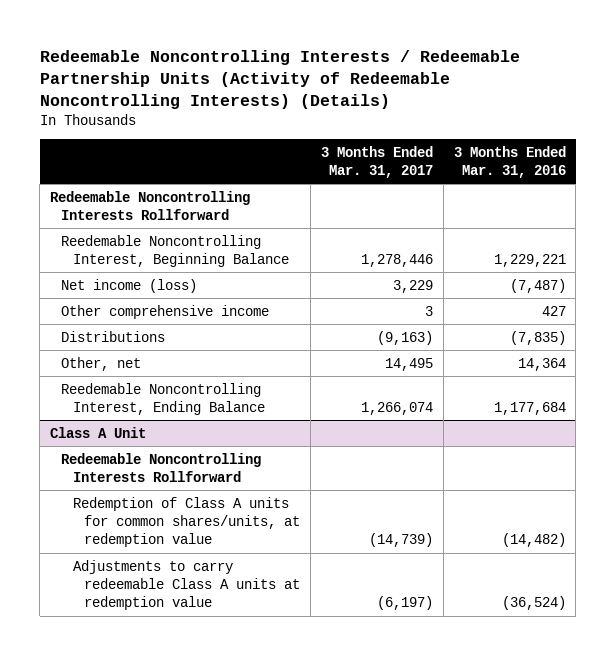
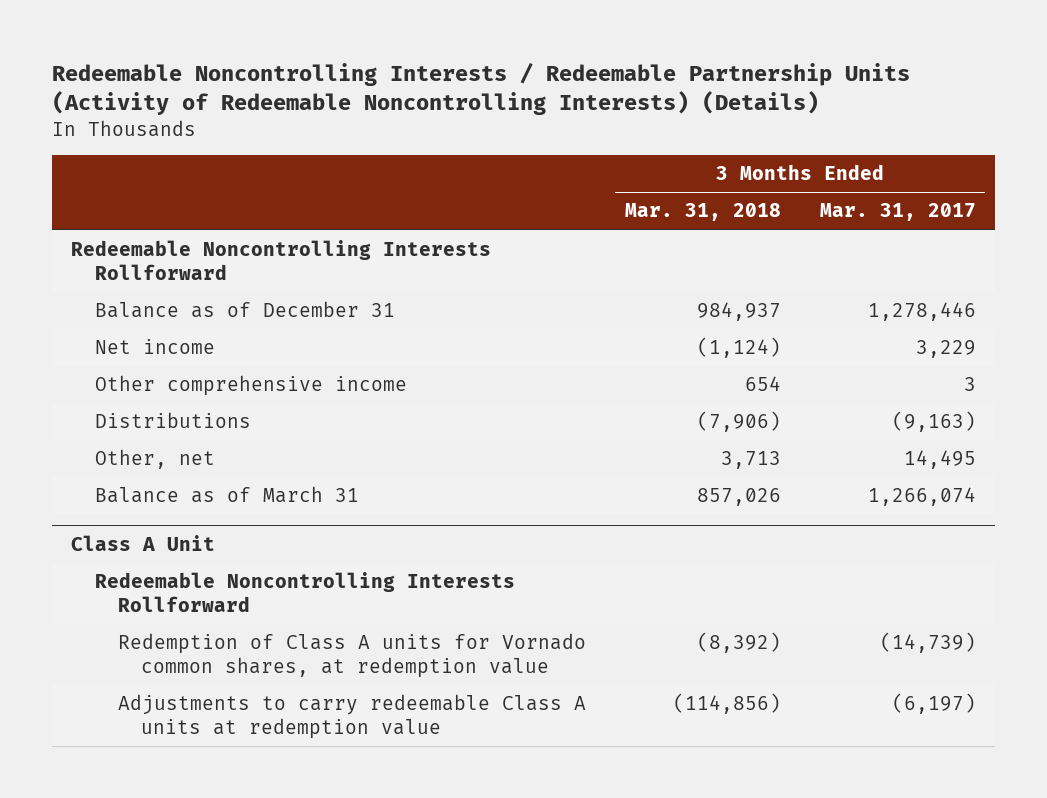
- | 3 Months Ended Mar. 31, 2017 | 3 Months Ended Mar. 31, 2016
+ | 3 Months Ended Mar. 31, 2018 | 3 Months Ended Mar. 31, 2017
- Reedemable Noncontrolling Interest, Beginning Balance | 1,278,446 | 1,229,221
- Net income (loss) | 3,229 | (7,487)
+ Balance as of December 31 | 984,937 | 1,278,446
+ Net income | (1,124) | 3,229
- Reedemable Noncontrolling Interest, Ending Balance | 1,266,074 | 1,177,684
+ Balance as of March 31 | 857,026 | 1,266,074
@ Class A Unit
- Redemption of Class A units for common shares/units, at redemption value | (14,739) | (14,482)
+ Redemption of Class A units for Vornado common shares, at redemption value | (8,392) | (14,739)

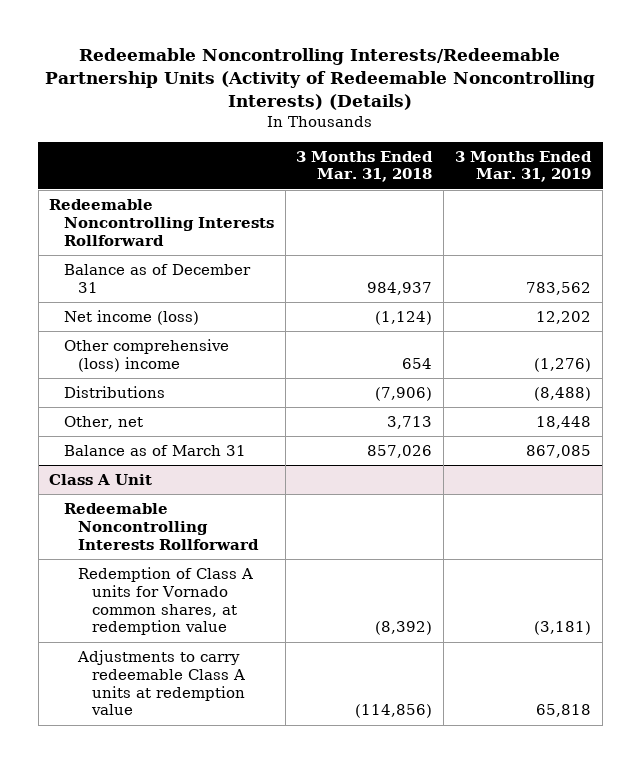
- Redeemable Noncontrolling Interests / Redeemable Partnership Units (Activity of Redeemable Noncontrolling Interests) (Details)
+ Redeemable Noncontrolling Interests/Redeemable Partnership Units (Activity of Redeemable Noncontrolling Interests) (Details)
- | 3 Months Ended Mar. 31, 2018 | 3 Months Ended Mar. 31, 2017
+ | 3 Months Ended Mar. 31, 2018 | 3 Months Ended Mar. 31, 2019
- Net income | (1,124) | 3,229
- Other comprehensive income | 654 | 3
+ Net income (loss) | (1,124) | 12,202
+ Other comprehensive (loss) income | 654 | (1,276)

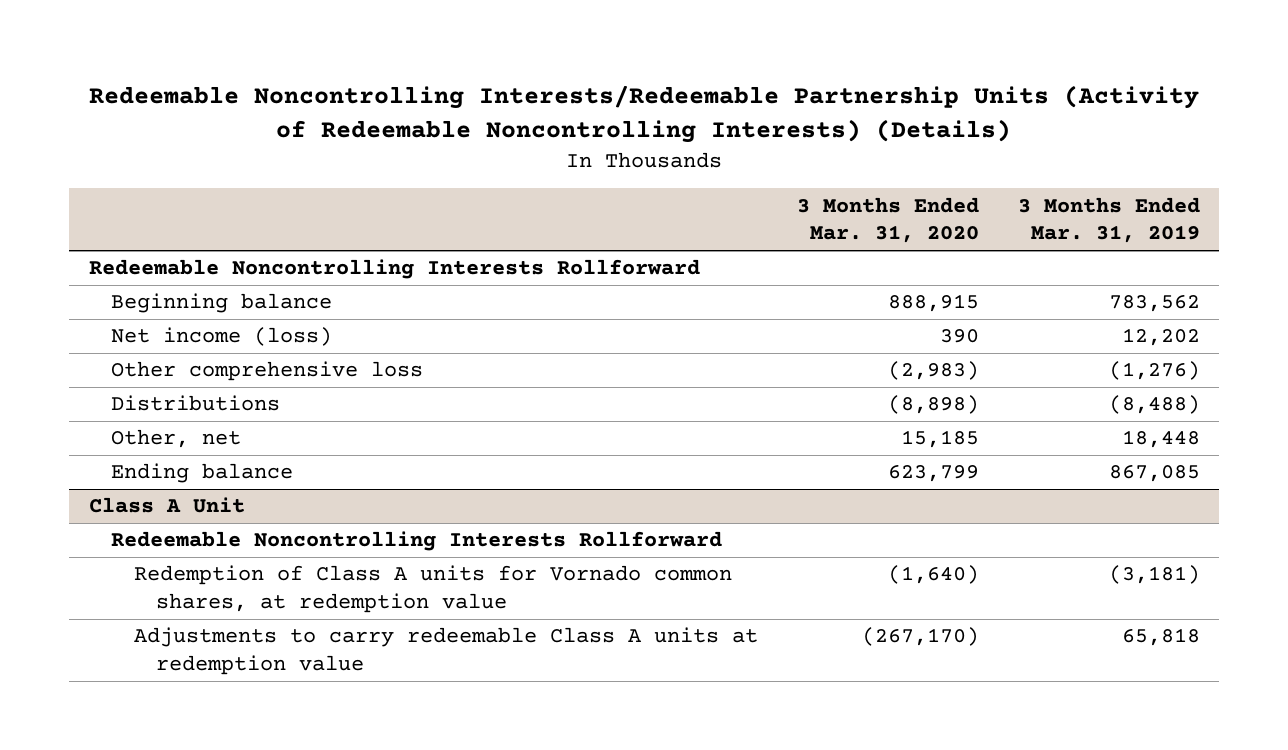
- | 3 Months Ended Mar. 31, 2018 | 3 Months Ended Mar. 31, 2019
+ | 3 Months Ended Mar. 31, 2020 | 3 Months Ended Mar. 31, 2019
- Balance as of December 31 | 984,937 | 783,562
+ Beginning balance | 888,915 | 783,562
- Other comprehensive (loss) income | 654 | (1,276)
+ Other comprehensive loss | (2,983) | (1,276)
- Balance as of March 31 | 857,026 | 867,085
+ Ending balance | 623,799 | 867,085

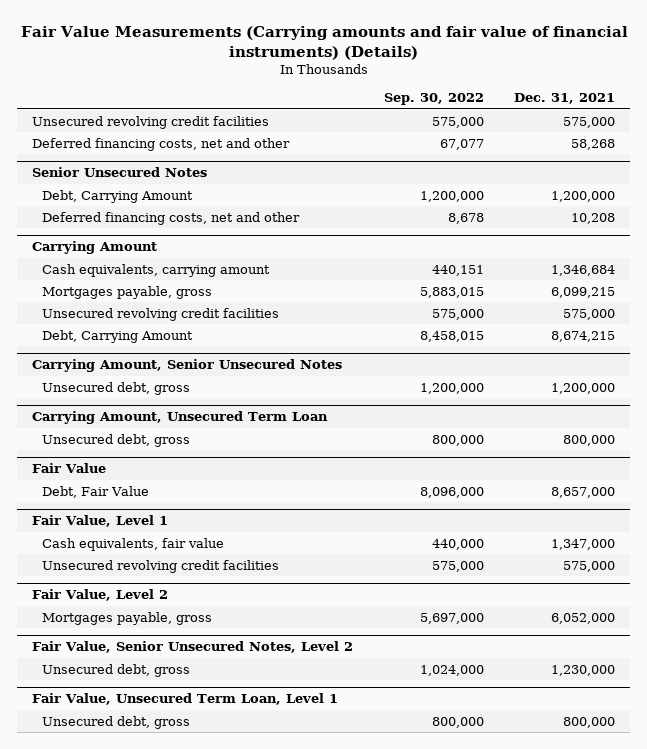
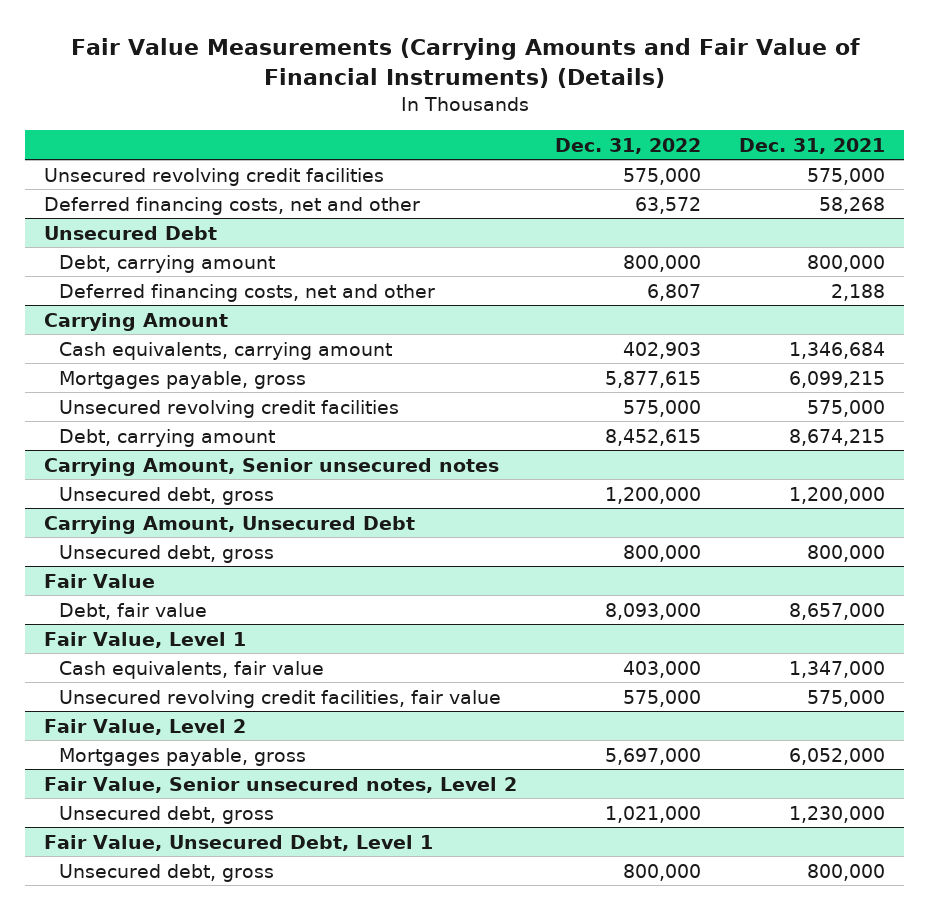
- Fair Value Measurements (Carrying amounts and fair value of financial instruments) (Details)
+ Fair Value Measurements (Carrying Amounts and Fair Value of Financial Instruments) (Details)
- | Sep. 30, 2022 | Dec. 31, 2021
+ | Dec. 31, 2022 | Dec. 31, 2021
- Senior Unsecured Notes
- Debt, Carrying Amount | 1,200,000 | 1,200,000
- Deferred financing costs, net and other | 8,678 | 10,208
+ Unsecured Debt
+ Debt, carrying amount | 800,000 | 800,000
+ Deferred financing costs, net and other | 6,807 | 2,188
@ Carrying Amount
- Debt, Carrying Amount | 8,458,015 | 8,674,215
- Carrying Amount, Senior Unsecured Notes
@ Carrying Amount
+ Debt, carrying amount | 8,452,615 | 8,674,215
+ Carrying Amount, Senior unsecured notes
- Carrying Amount, Unsecured Term Loan
+ Carrying Amount, Unsecured Debt
@ Fair Value
- Debt, Fair Value | 8,096,000 | 8,657,000
+ Debt, fair value | 8,093,000 | 8,657,000
@ Fair Value, Level 1
- Unsecured revolving credit facilities | 575,000 | 575,000
+ Unsecured revolving credit facilities, fair value | 575,000 | 575,000
- Fair Value, Senior Unsecured Notes, Level 2
+ Fair Value, Senior unsecured notes, Level 2
- Fair Value, Unsecured Term Loan, Level 1
+ Fair Value, Unsecured Debt, Level 1

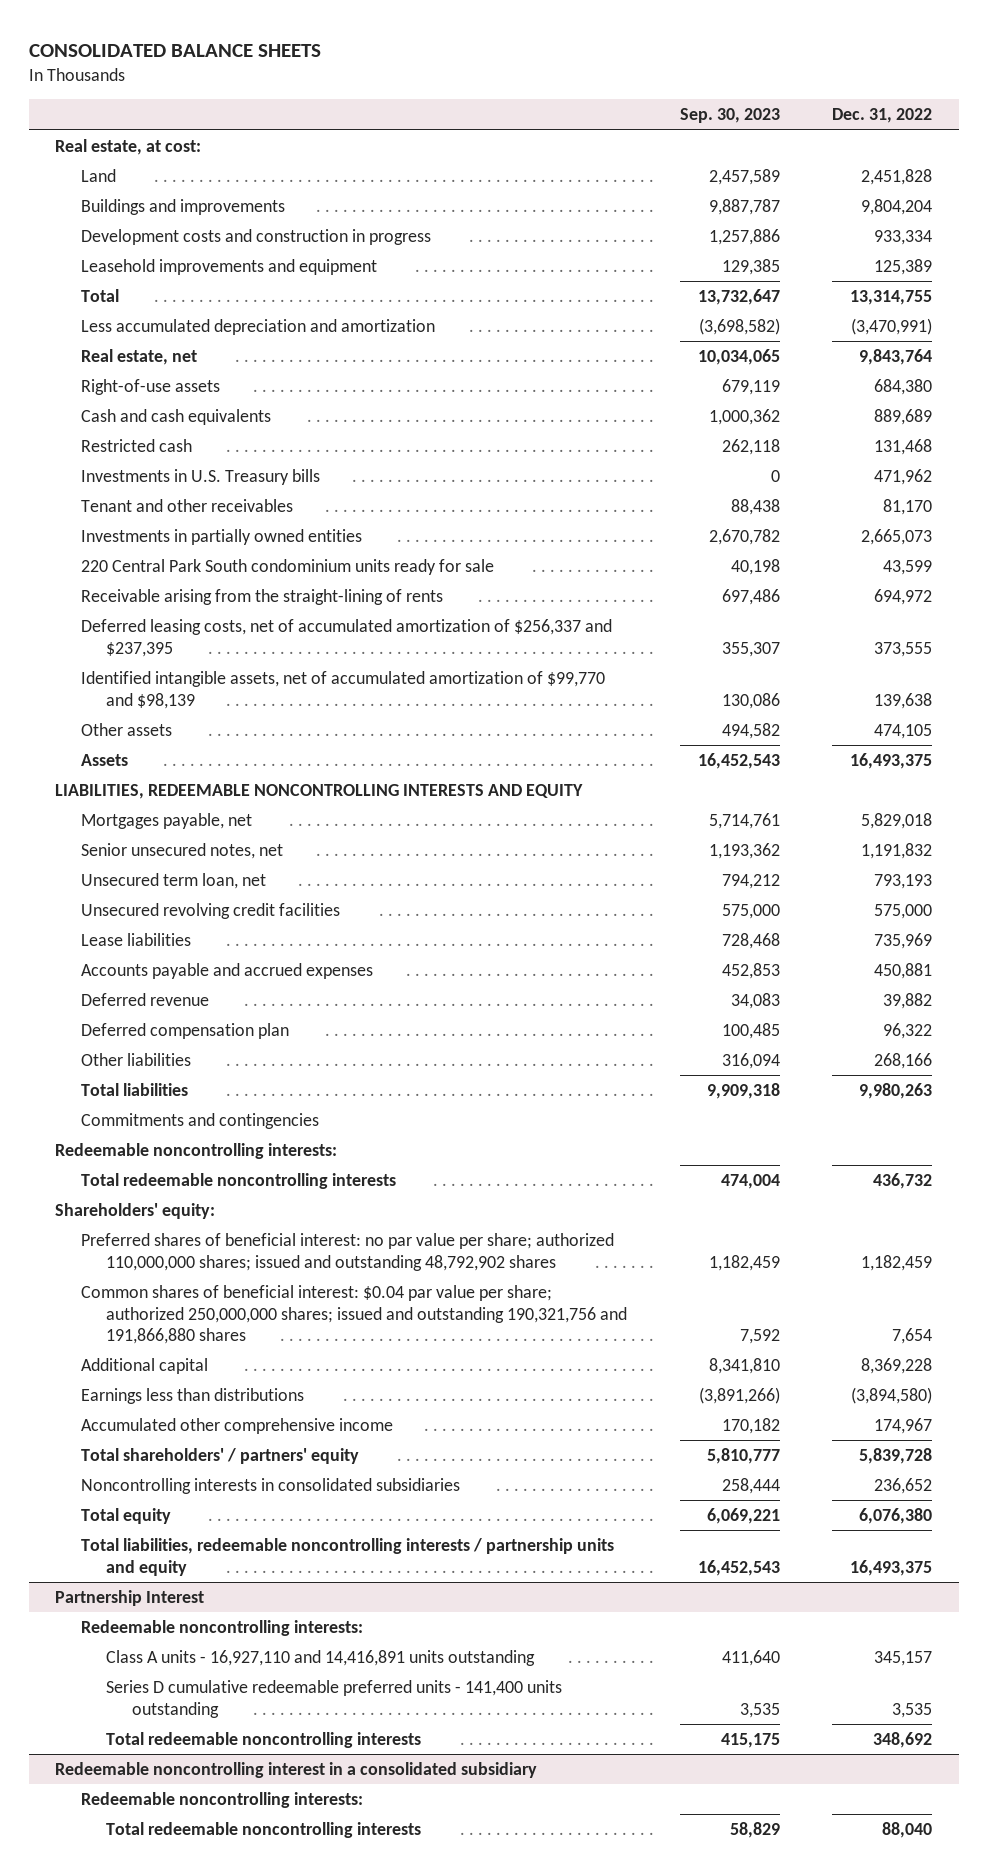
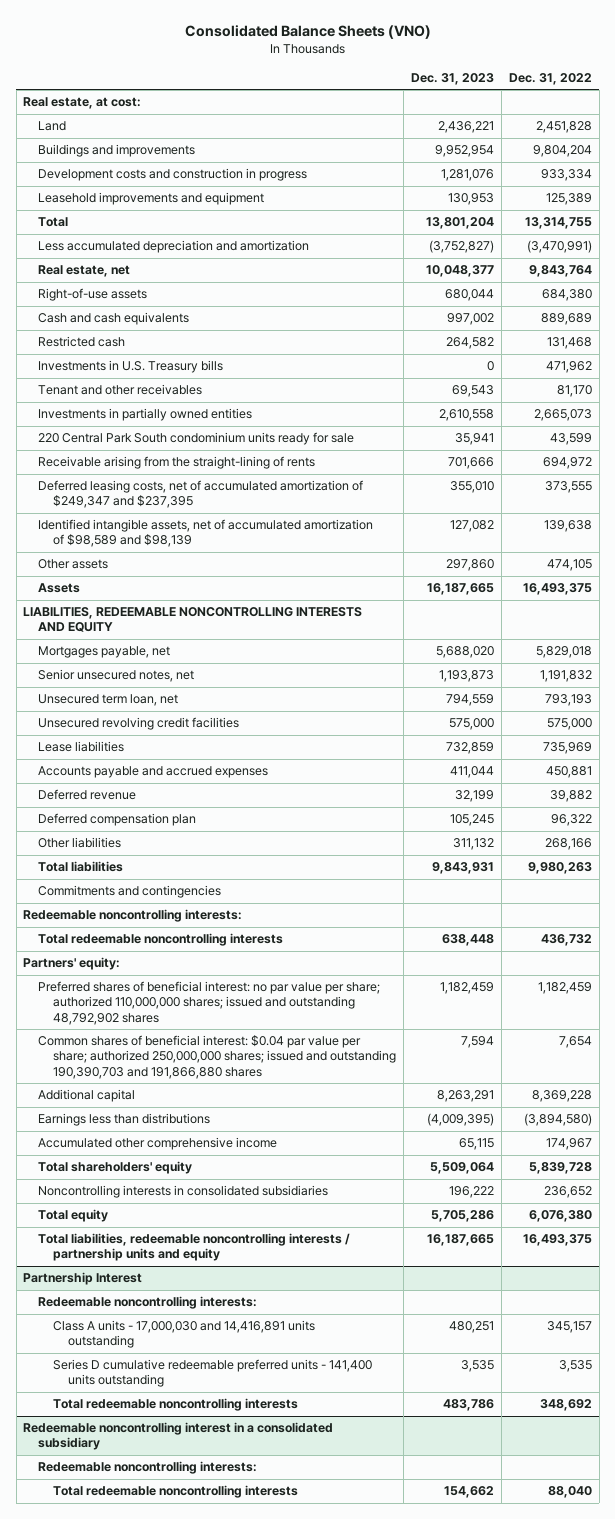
- CONSOLIDATED BALANCE SHEETS
+ Consolidated Balance Sheets (VNO)
- | Sep. 30, 2023 | Dec. 31, 2022
+ | Dec. 31, 2023 | Dec. 31, 2022
- Deferred leasing costs, net of accumulated amortization of $256,337 and $237,395 | 355,307 | 373,555
- Identified intangible assets, net of accumulated amortization of $99,770 and $98,139 | 130,086 | 139,638
+ Deferred leasing costs, net of accumulated amortization of $249,347 and $237,395 | 355,010 | 373,555
+ Identified intangible assets, net of accumulated amortization of $98,589 and $98,139 | 127,082 | 139,638
- Shareholders' equity:
+ Partners' equity:
- Common shares of beneficial interest: $0.04 par value per share; authorized 250,000,000 shares; issued and outstanding 190,321,756 and 191,866,880 shares | 7,592 | 7,654
+ Common shares of beneficial interest: $0.04 par value per share; authorized 250,000,000 shares; issued and outstanding 190,390,703 and 191,866,880 shares | 7,594 | 7,654
- Total shareholders' / partners' equity | 5,810,777 | 5,839,728
+ Total shareholders' equity | 5,509,064 | 5,839,728
@ Partnership Interest
- Class A units - 16,927,110 and 14,416,891 units outstanding | 411,640 | 345,157
+ Class A units - 17,000,030 and 14,416,891 units outstanding | 480,251 | 345,157

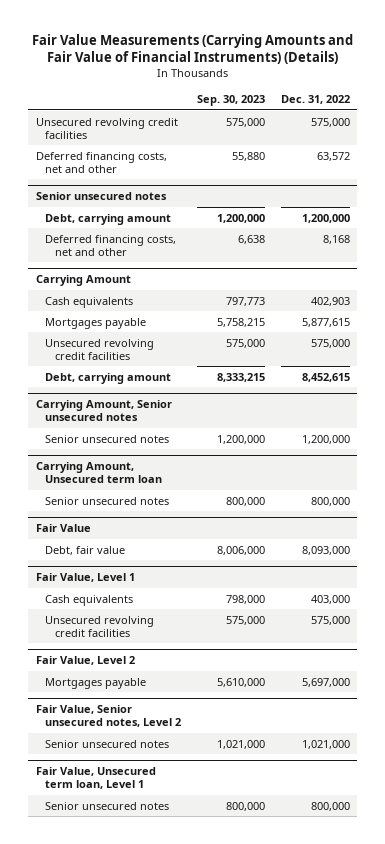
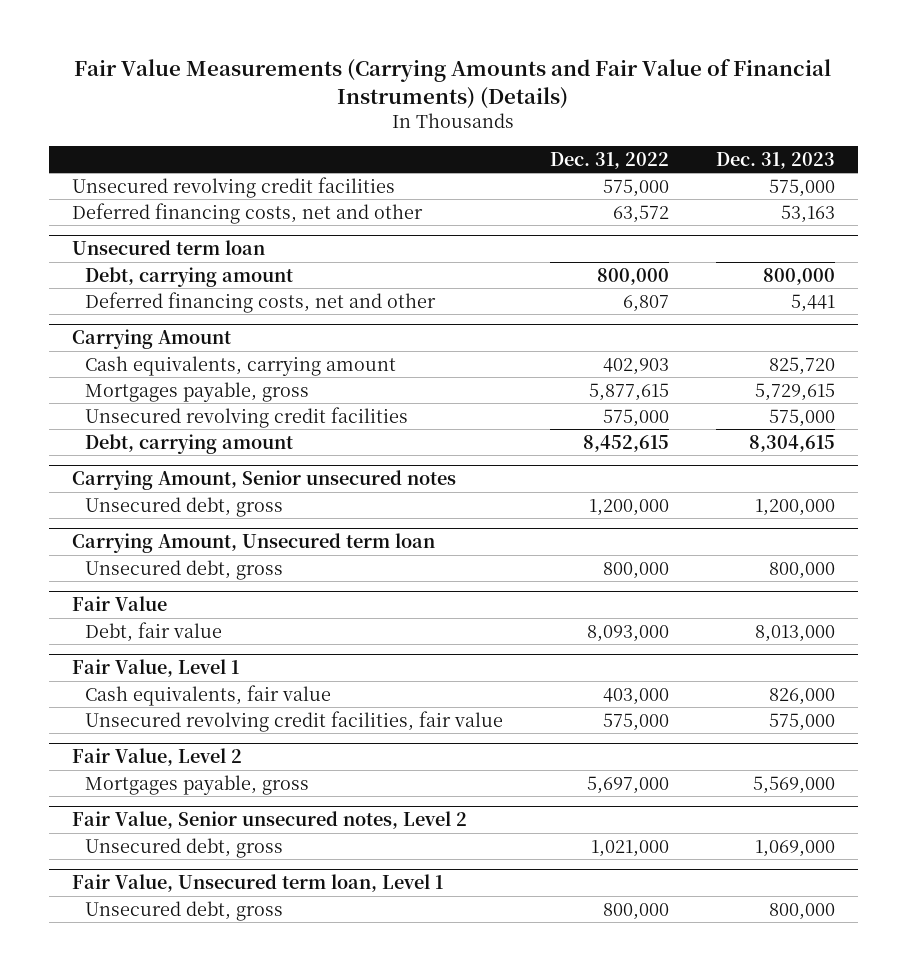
- | Sep. 30, 2023 | Dec. 31, 2022
+ | Dec. 31, 2022 | Dec. 31, 2023
- Senior unsecured notes
- Debt, carrying amount | 1,200,000 | 1,200,000
- Deferred financing costs, net and other | 6,638 | 8,168
+ Unsecured term loan
+ Debt, carrying amount | 800,000 | 800,000
+ Deferred financing costs, net and other | 6,807 | 5,441
@ Carrying Amount
- Cash equivalents | 797,773 | 402,903
- Mortgages payable | 5,758,215 | 5,877,615
+ Cash equivalents, carrying amount | 402,903 | 825,720
+ Mortgages payable, gross | 5,877,615 | 5,729,615
@ Carrying Amount, Senior unsecured notes
- Senior unsecured notes | 1,200,000 | 1,200,000
+ Unsecured debt, gross | 1,200,000 | 1,200,000
@ Carrying Amount, Unsecured term loan
- Senior unsecured notes | 800,000 | 800,000
+ Unsecured debt, gross | 800,000 | 800,000
@ Fair Value, Level 1
- Cash equivalents | 798,000 | 403,000
- Unsecured revolving credit facilities | 575,000 | 575,000
+ Cash equivalents, fair value | 403,000 | 826,000
+ Unsecured revolving credit facilities, fair value | 575,000 | 575,000
@ Fair Value, Level 2
- Mortgages payable | 5,610,000 | 5,697,000
+ Mortgages payable, gross | 5,697,000 | 5,569,000
@ Fair Value, Senior unsecured notes, Level 2
- Senior unsecured notes | 1,021,000 | 1,021,000
+ Unsecured debt, gross | 1,021,000 | 1,069,000
@ Fair Value, Unsecured term loan, Level 1
- Senior unsecured notes | 800,000 | 800,000
+ Unsecured debt, gross | 800,000 | 800,000

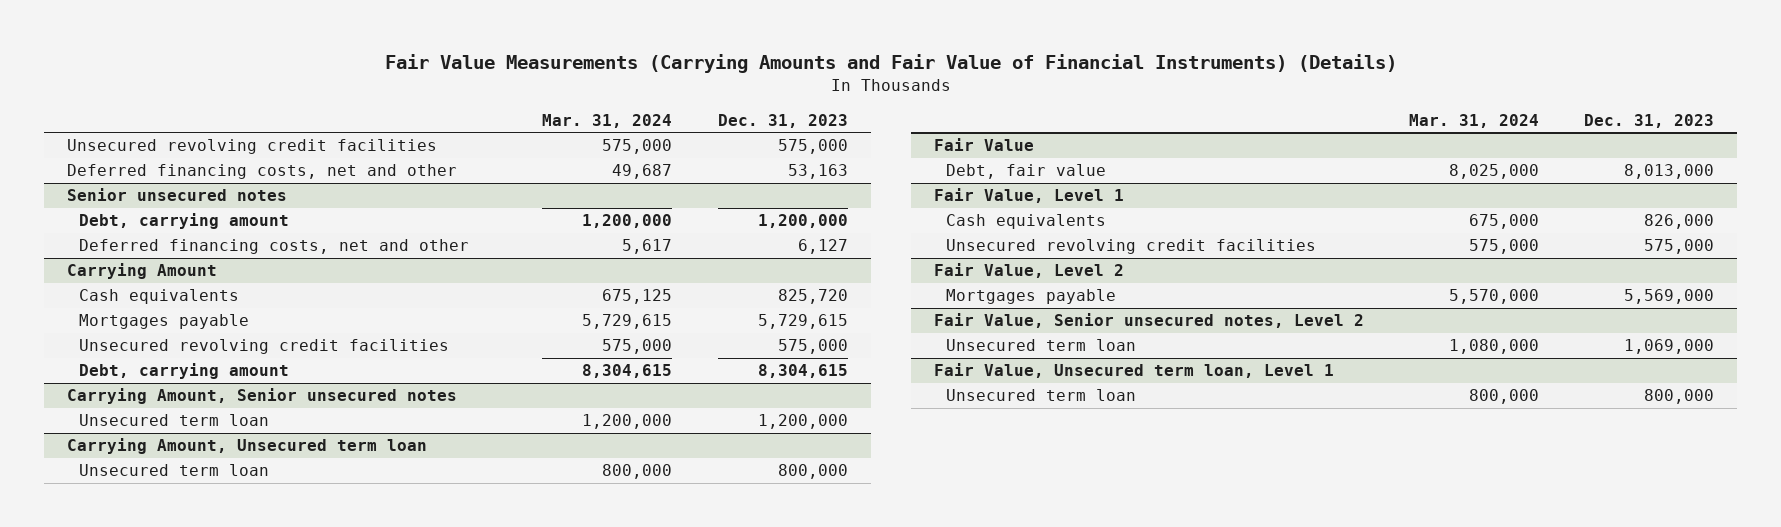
- | Dec. 31, 2022 | Dec. 31, 2023
+ | Mar. 31, 2024 | Dec. 31, 2023
- Unsecured term loan
- Debt, carrying amount | 800,000 | 800,000
- Deferred financing costs, net and other | 6,807 | 5,441
+ Senior unsecured notes
+ Debt, carrying amount | 1,200,000 | 1,200,000
+ Deferred financing costs, net and other | 5,617 | 6,127
@ Carrying Amount
- Cash equivalents, carrying amount | 402,903 | 825,720
- Mortgages payable, gross | 5,877,615 | 5,729,615
+ Cash equivalents | 675,125 | 825,720
+ Mortgages payable | 5,729,615 | 5,729,615
@ Carrying Amount, Senior unsecured notes
- Unsecured debt, gross | 1,200,000 | 1,200,000
+ Unsecured term loan | 1,200,000 | 1,200,000
@ Carrying Amount, Unsecured term loan
- Unsecured debt, gross | 800,000 | 800,000
+ Unsecured term loan | 800,000 | 800,000
@ Fair Value, Level 1
- Cash equivalents, fair value | 403,000 | 826,000
- Unsecured revolving credit facilities, fair value | 575,000 | 575,000
+ Cash equivalents | 675,000 | 826,000
+ Unsecured revolving credit facilities | 575,000 | 575,000
@ Fair Value, Level 2
- Mortgages payable, gross | 5,697,000 | 5,569,000
+ Mortgages payable | 5,570,000 | 5,569,000
@ Fair Value, Senior unsecured notes, Level 2
- Unsecured debt, gross | 1,021,000 | 1,069,000
+ Unsecured term loan | 1,080,000 | 1,069,000
@ Fair Value, Unsecured term loan, Level 1
- Unsecured debt, gross | 800,000 | 800,000
+ Unsecured term loan | 800,000 | 800,000

